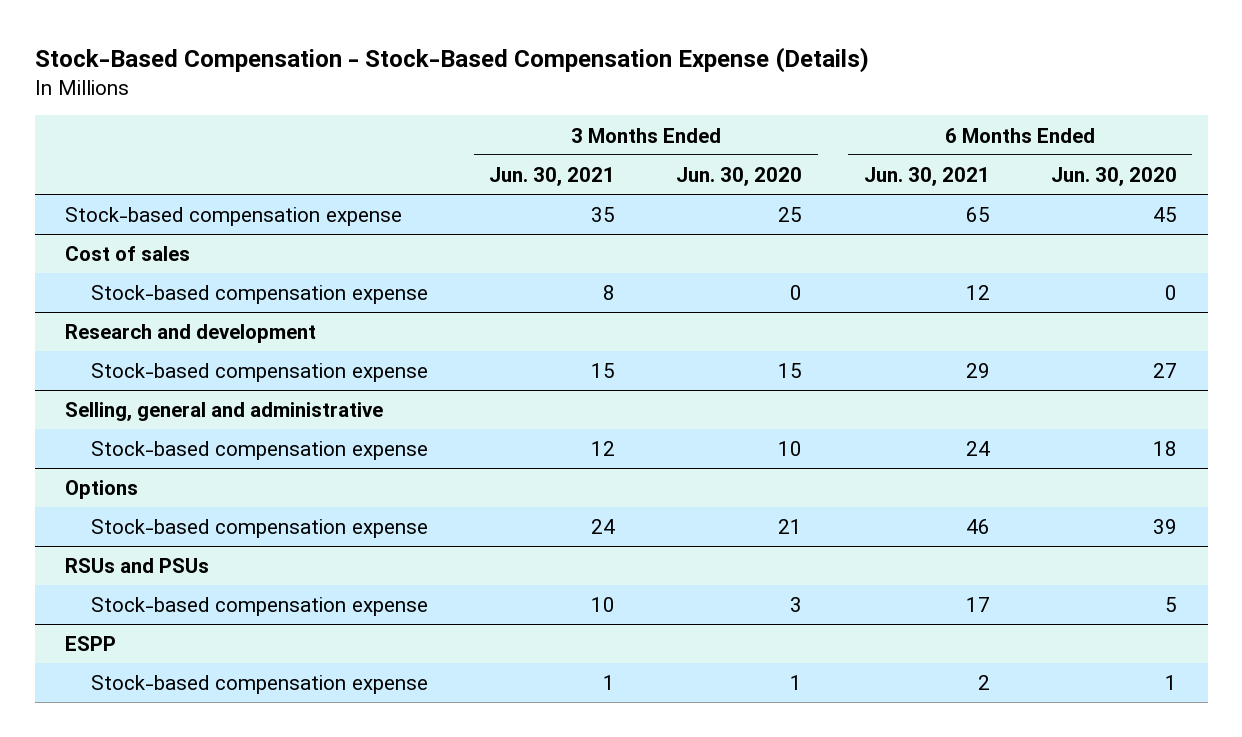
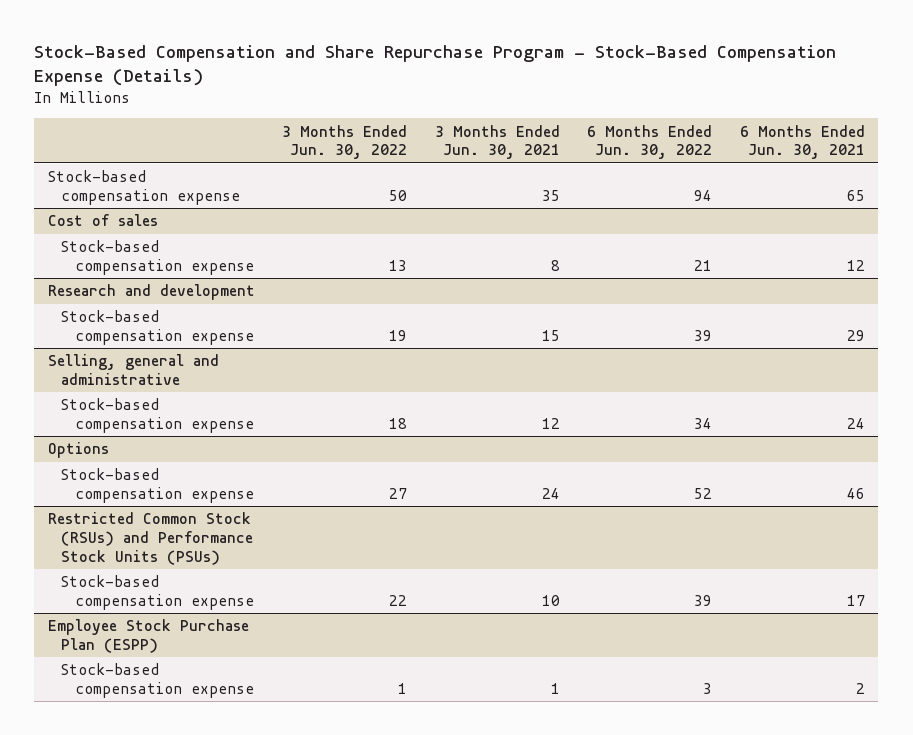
- Stock-Based Compensation - Stock-Based Compensation Expense (Details)
+ Stock-Based Compensation and Share Repurchase Program - Stock-Based Compensation Expense (Details)
- | 3 Months Ended Jun. 30, 2021 | 3 Months Ended Jun. 30, 2020 | 6 Months Ended Jun. 30, 2021 | 6 Months Ended Jun. 30, 2020
+ | 3 Months Ended Jun. 30, 2022 | 3 Months Ended Jun. 30, 2021 | 6 Months Ended Jun. 30, 2022 | 6 Months Ended Jun. 30, 2021
- RSUs and PSUs
+ Restricted Common Stock (RSUs) and Performance Stock Units (PSUs)
- ESPP
+ Employee Stock Purchase Plan (ESPP)

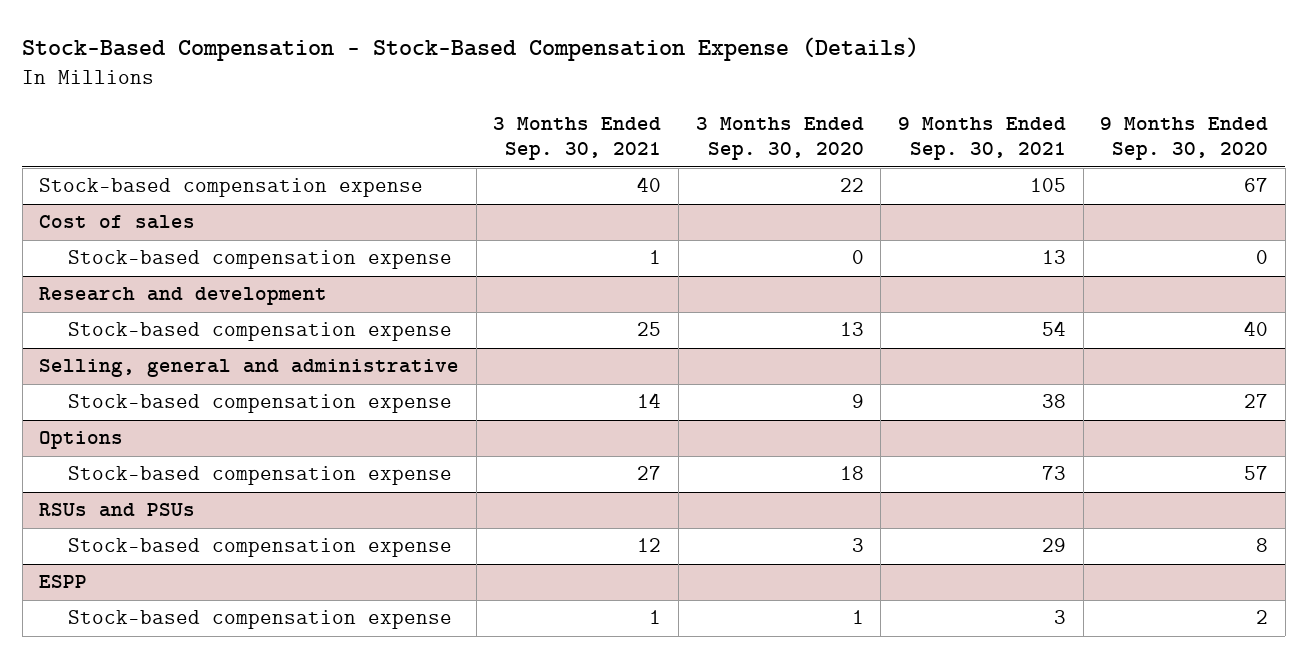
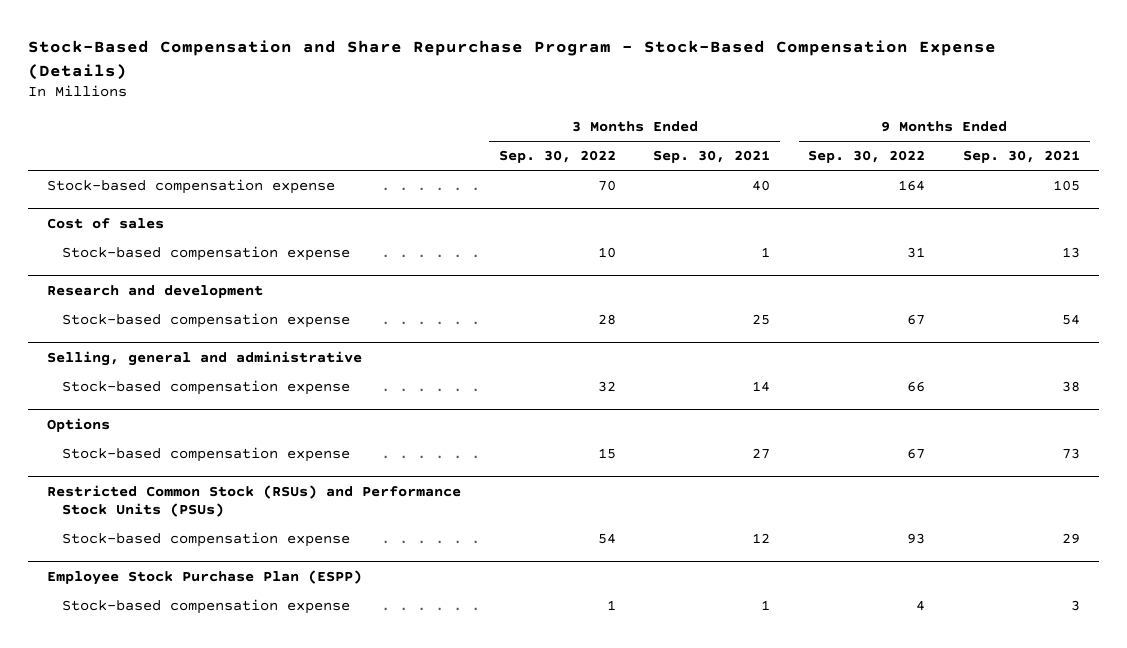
- Stock-Based Compensation - Stock-Based Compensation Expense (Details)
+ Stock-Based Compensation and Share Repurchase Program - Stock-Based Compensation Expense (Details)
- | 3 Months Ended Sep. 30, 2021 | 3 Months Ended Sep. 30, 2020 | 9 Months Ended Sep. 30, 2021 | 9 Months Ended Sep. 30, 2020
+ | 3 Months Ended Sep. 30, 2022 | 3 Months Ended Sep. 30, 2021 | 9 Months Ended Sep. 30, 2022 | 9 Months Ended Sep. 30, 2021
- RSUs and PSUs
+ Restricted Common Stock (RSUs) and Performance Stock Units (PSUs)
- ESPP
+ Employee Stock Purchase Plan (ESPP)

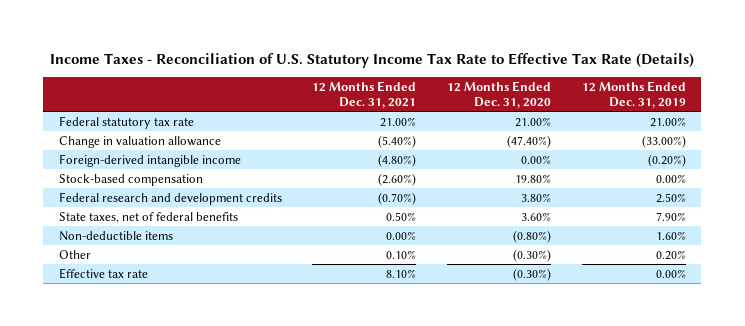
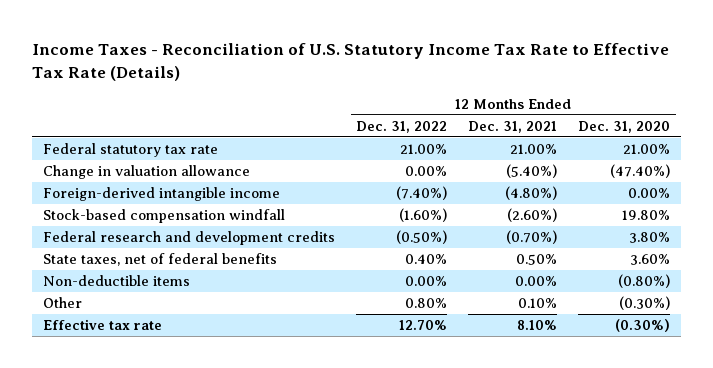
- | 12 Months Ended Dec. 31, 2021 | 12 Months Ended Dec. 31, 2020 | 12 Months Ended Dec. 31, 2019
+ | 12 Months Ended Dec. 31, 2022 | 12 Months Ended Dec. 31, 2021 | 12 Months Ended Dec. 31, 2020
- Stock-based compensation | (2.60%) | 19.80% | 0.00%
+ Stock-based compensation windfall | (1.60%) | (2.60%) | 19.80%

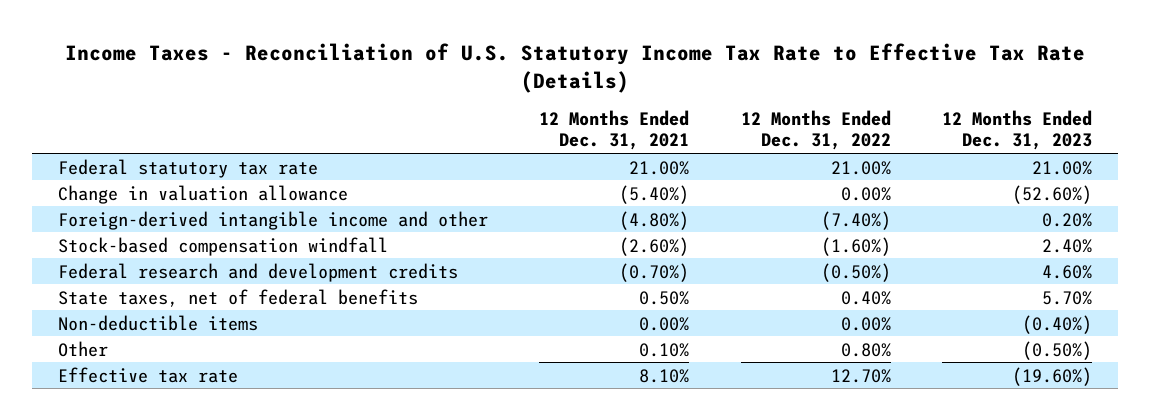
- | 12 Months Ended Dec. 31, 2022 | 12 Months Ended Dec. 31, 2021 | 12 Months Ended Dec. 31, 2020
+ | 12 Months Ended Dec. 31, 2021 | 12 Months Ended Dec. 31, 2022 | 12 Months Ended Dec. 31, 2023
- Foreign-derived intangible income | (7.40%) | (4.80%) | 0.00%
+ Foreign-derived intangible income and other | (4.80%) | (7.40%) | 0.20%

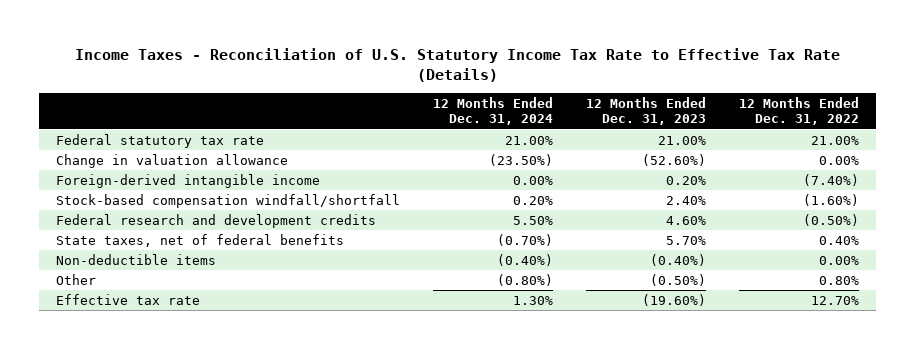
- | 12 Months Ended Dec. 31, 2021 | 12 Months Ended Dec. 31, 2022 | 12 Months Ended Dec. 31, 2023
+ | 12 Months Ended Dec. 31, 2024 | 12 Months Ended Dec. 31, 2023 | 12 Months Ended Dec. 31, 2022
- Foreign-derived intangible income and other | (4.80%) | (7.40%) | 0.20%
- Stock-based compensation windfall | (2.60%) | (1.60%) | 2.40%
+ Foreign-derived intangible income | 0.00% | 0.20% | (7.40%)
+ Stock-based compensation windfall/shortfall | 0.20% | 2.40% | (1.60%)

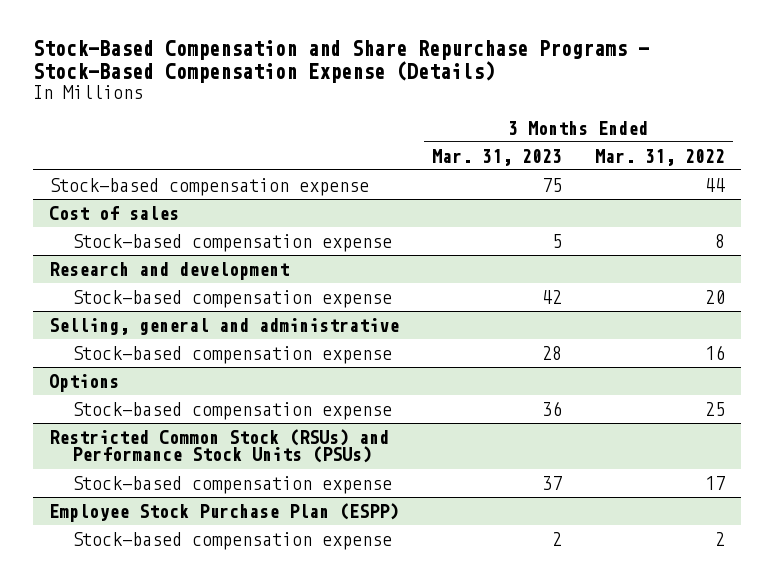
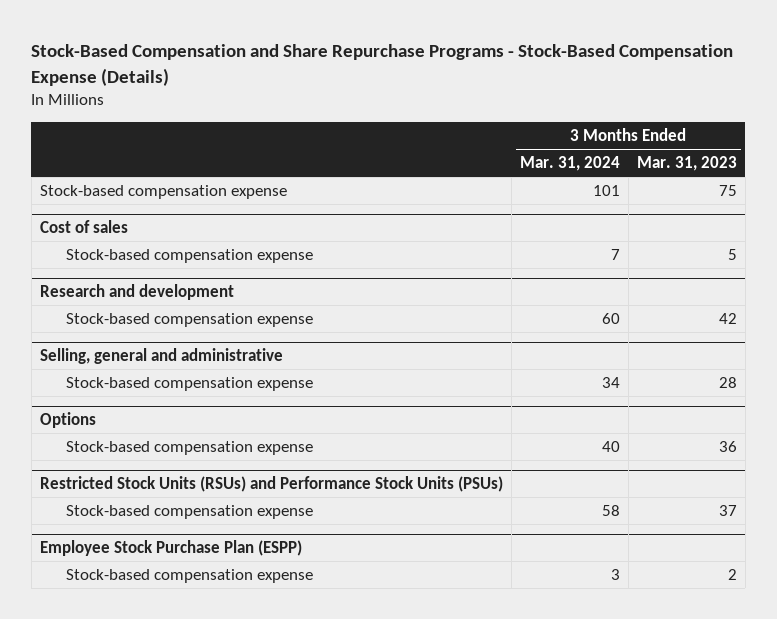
- | 3 Months Ended Mar. 31, 2023 | 3 Months Ended Mar. 31, 2022
+ | 3 Months Ended Mar. 31, 2024 | 3 Months Ended Mar. 31, 2023
- Restricted Common Stock (RSUs) and Performance Stock Units (PSUs)
+ Restricted Stock Units (RSUs) and Performance Stock Units (PSUs)

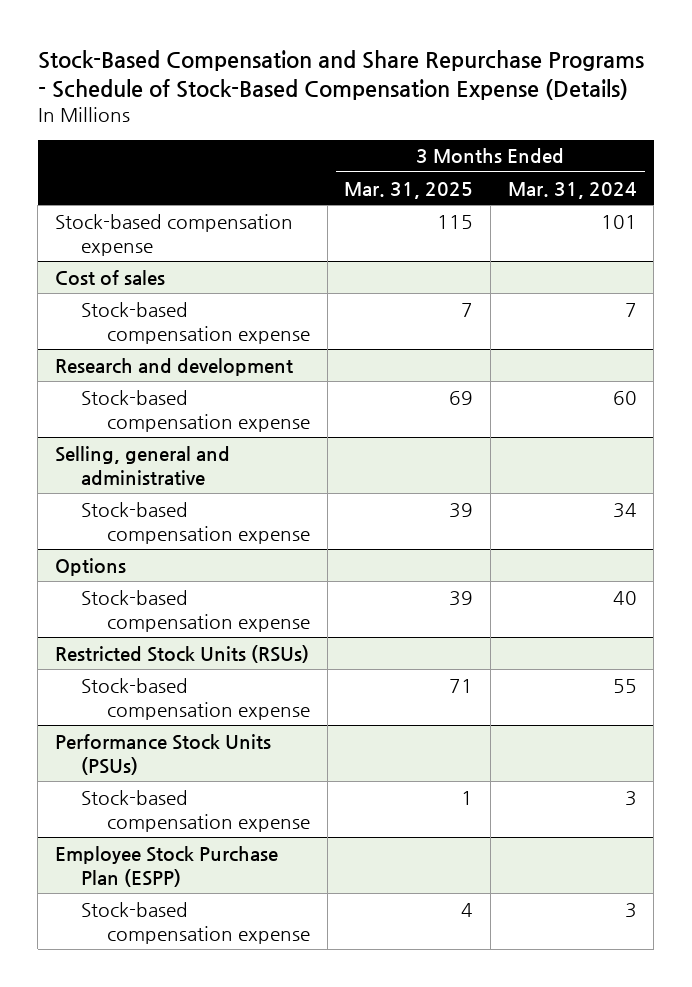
- Stock-Based Compensation and Share Repurchase Programs - Stock-Based Compensation Expense (Details)
+ Stock-Based Compensation and Share Repurchase Programs - Schedule of Stock-Based Compensation Expense (Details)
- | 3 Months Ended Mar. 31, 2024 | 3 Months Ended Mar. 31, 2023
+ | 3 Months Ended Mar. 31, 2025 | 3 Months Ended Mar. 31, 2024
- Restricted Stock Units (RSUs) and Performance Stock Units (PSUs)
- Stock-based compensation expense | 58 | 37
+ Restricted Stock Units (RSUs)
+ Stock-based compensation expense | 71 | 55
+ Performance Stock Units (PSUs)
+ Stock-based compensation expense | 1 | 3

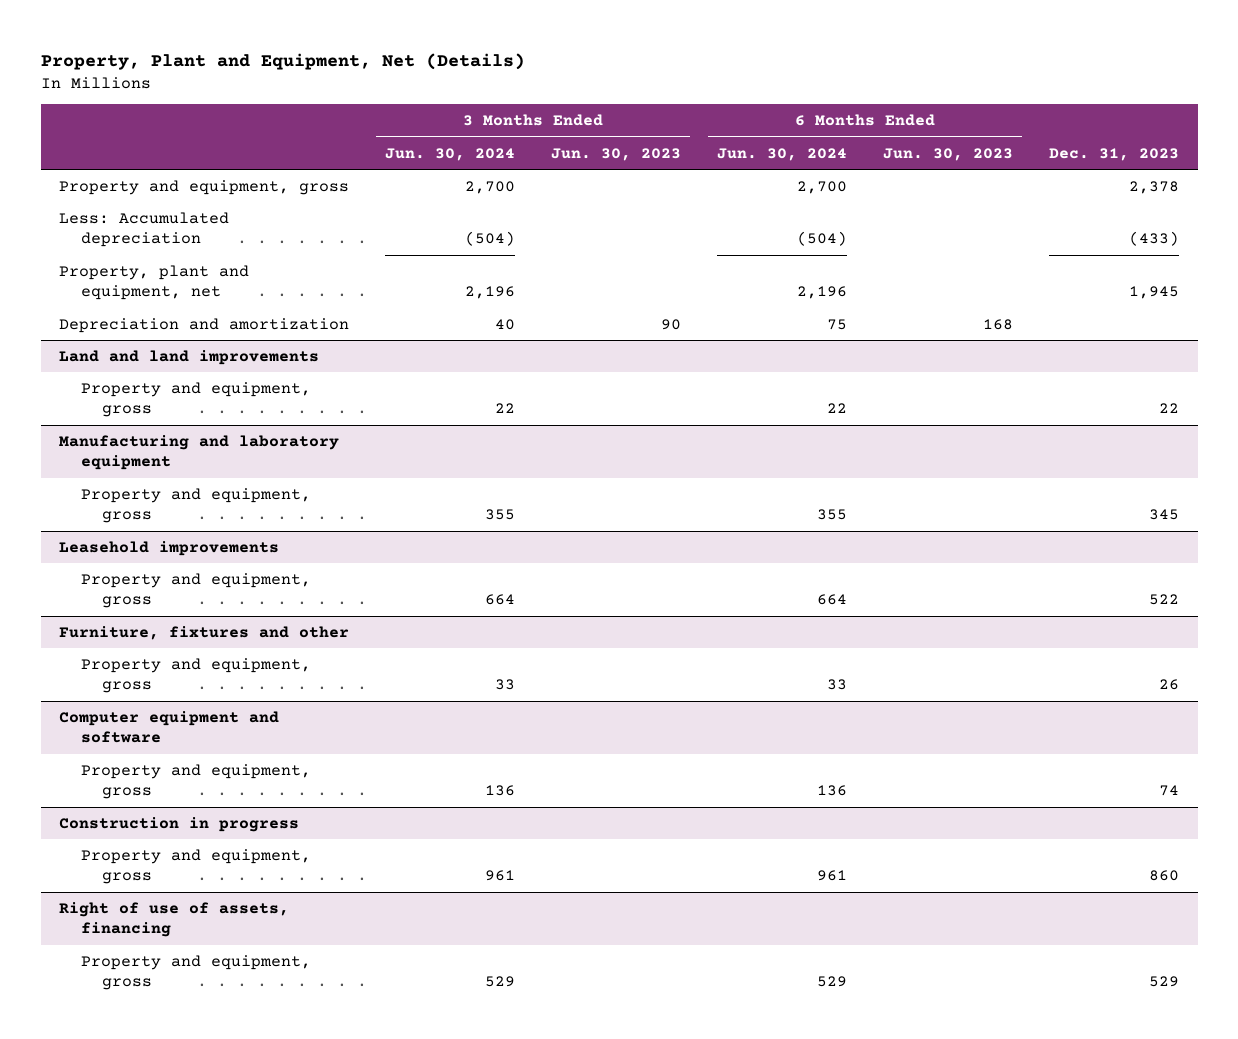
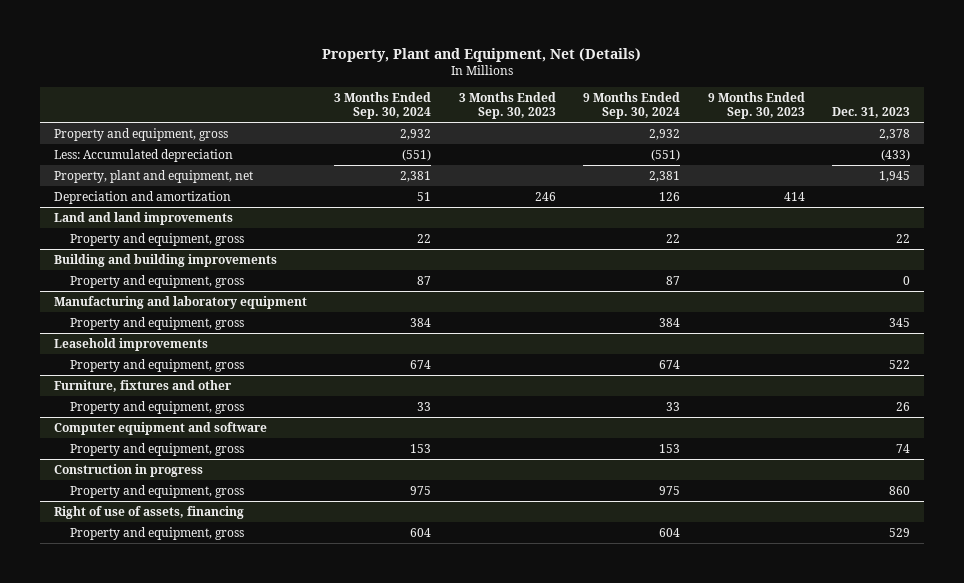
- | 3 Months Ended Jun. 30, 2024 | 3 Months Ended Jun. 30, 2023 | 6 Months Ended Jun. 30, 2024 | 6 Months Ended Jun. 30, 2023 | Dec. 31, 2023
+ | 3 Months Ended Sep. 30, 2024 | 3 Months Ended Sep. 30, 2023 | 9 Months Ended Sep. 30, 2024 | 9 Months Ended Sep. 30, 2023 | Dec. 31, 2023
+ Building and building improvements
+ Property and equipment, gross | 87 | | 87 | | 0

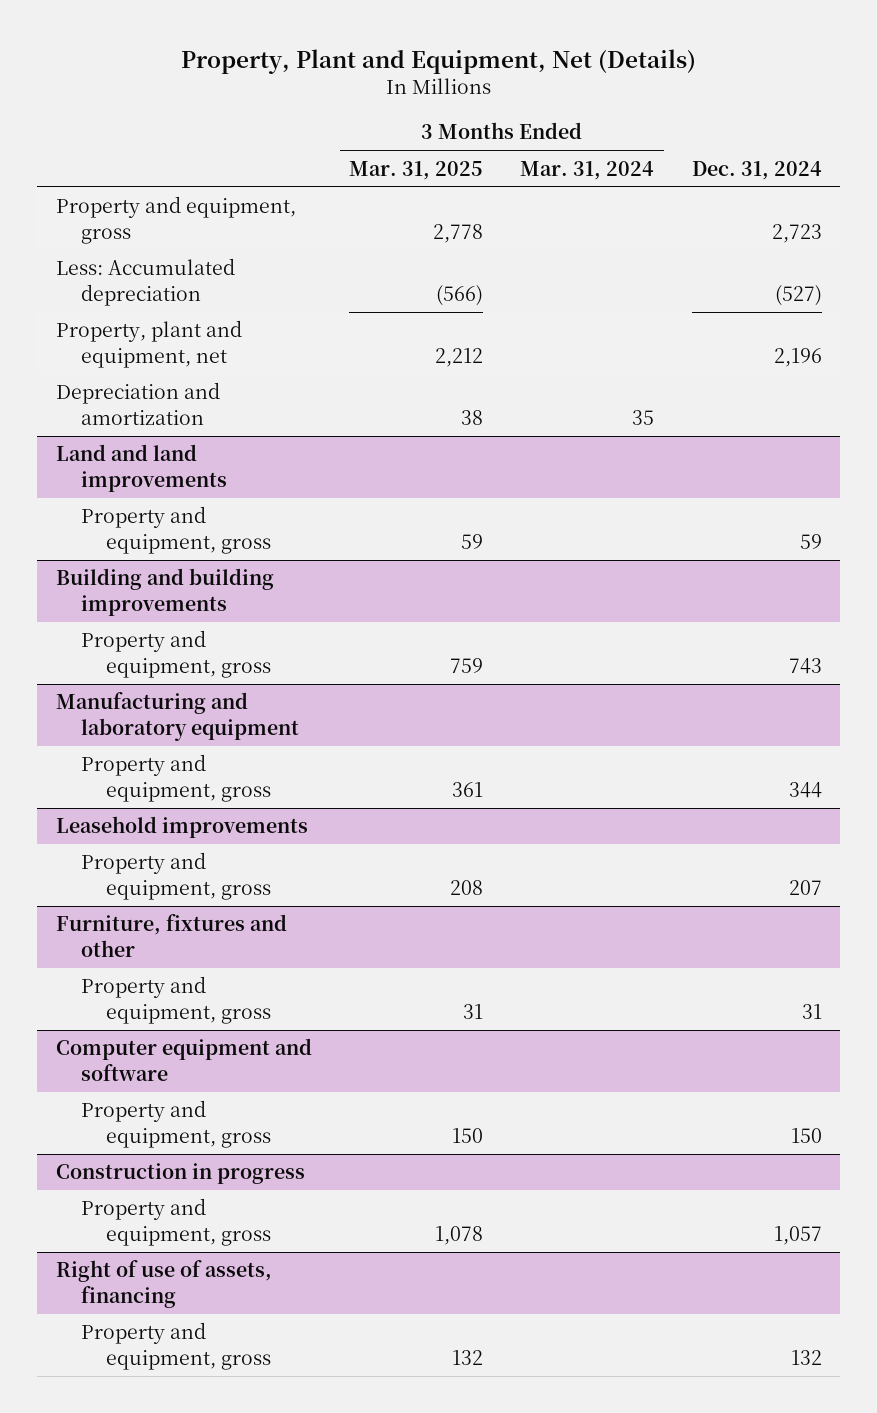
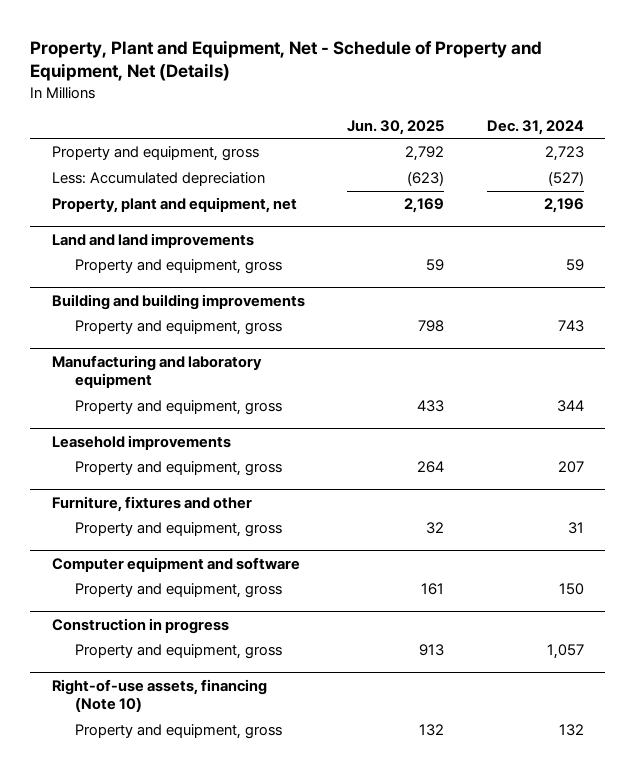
- Property, Plant and Equipment, Net (Details)
+ Property, Plant and Equipment, Net - Schedule of Property and Equipment, Net (Details)
- | 3 Months Ended Mar. 31, 2025 | 3 Months Ended Mar. 31, 2024 | Dec. 31, 2024
+ | Jun. 30, 2025 | Dec. 31, 2024
- Depreciation and amortization | 38 | 35 |
- Right of use of assets, financing
+ Right-of-use assets, financing (Note 10)

